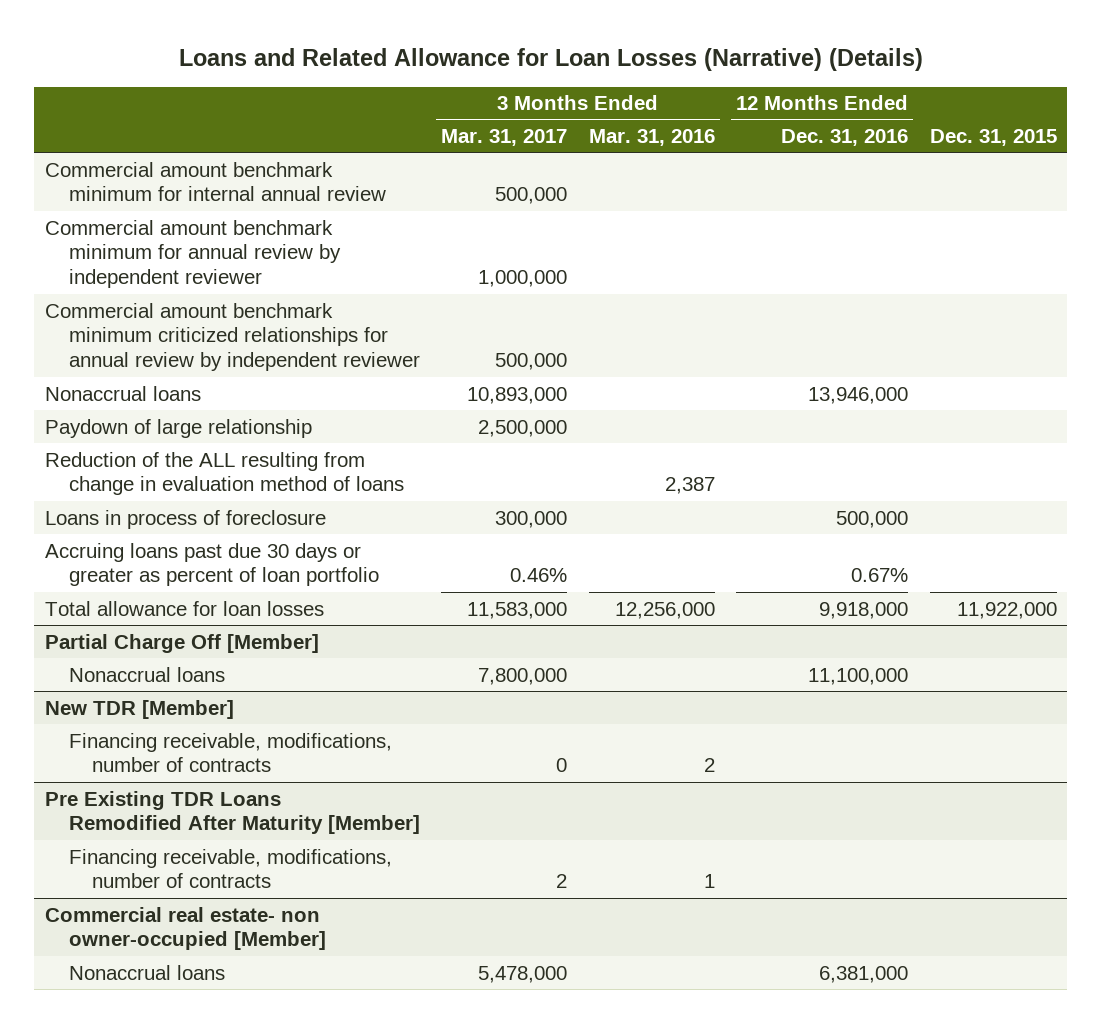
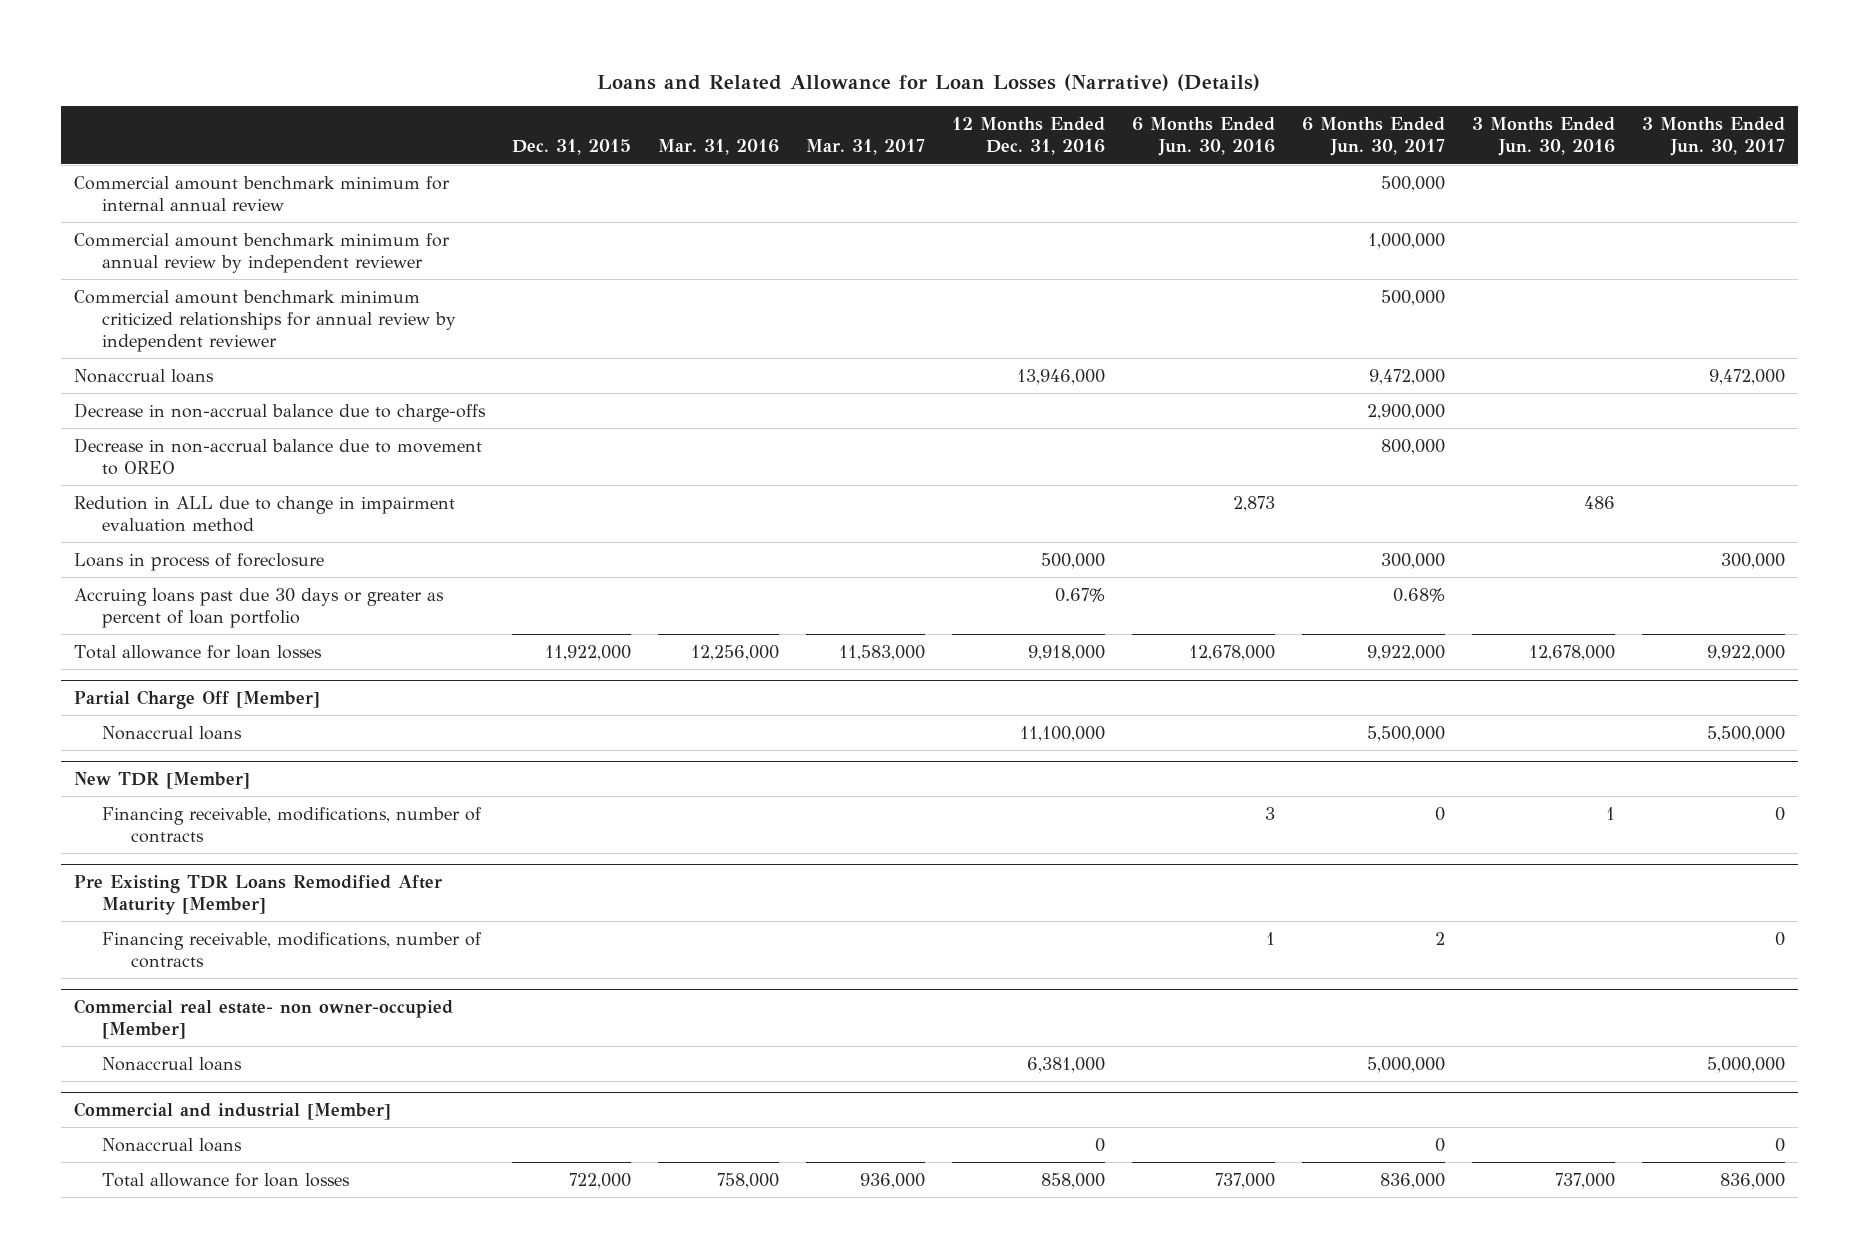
- | 3 Months Ended Mar. 31, 2017 | 3 Months Ended Mar. 31, 2016 | 12 Months Ended Dec. 31, 2016 | Dec. 31, 2015
+ | Dec. 31, 2015 | Mar. 31, 2016 | Mar. 31, 2017 | 12 Months Ended Dec. 31, 2016 | 6 Months Ended Jun. 30, 2016 | 6 Months Ended Jun. 30, 2017 | 3 Months Ended Jun. 30, 2016 | 3 Months Ended Jun. 30, 2017
- Paydown of large relationship | 2,500,000 | | |
- Reduction of the ALL resulting from change in evaluation method of loans | | 2,387 | |
+ Decrease in non-accrual balance due to charge-offs | | | | | | 2,900,000 | |
+ Decrease in non-accrual balance due to movement to OREO | | | | | | 800,000 | |
+ Redution in ALL due to change in impairment evaluation method | | | | | 2,873 | | 486 |
+ Commercial and industrial [Member]
+ Nonaccrual loans | | | | 0 | | 0 | | 0
+ Total allowance for loan losses | 722,000 | 758,000 | 936,000 | 858,000 | 737,000 | 836,000 | 737,000 | 836,000

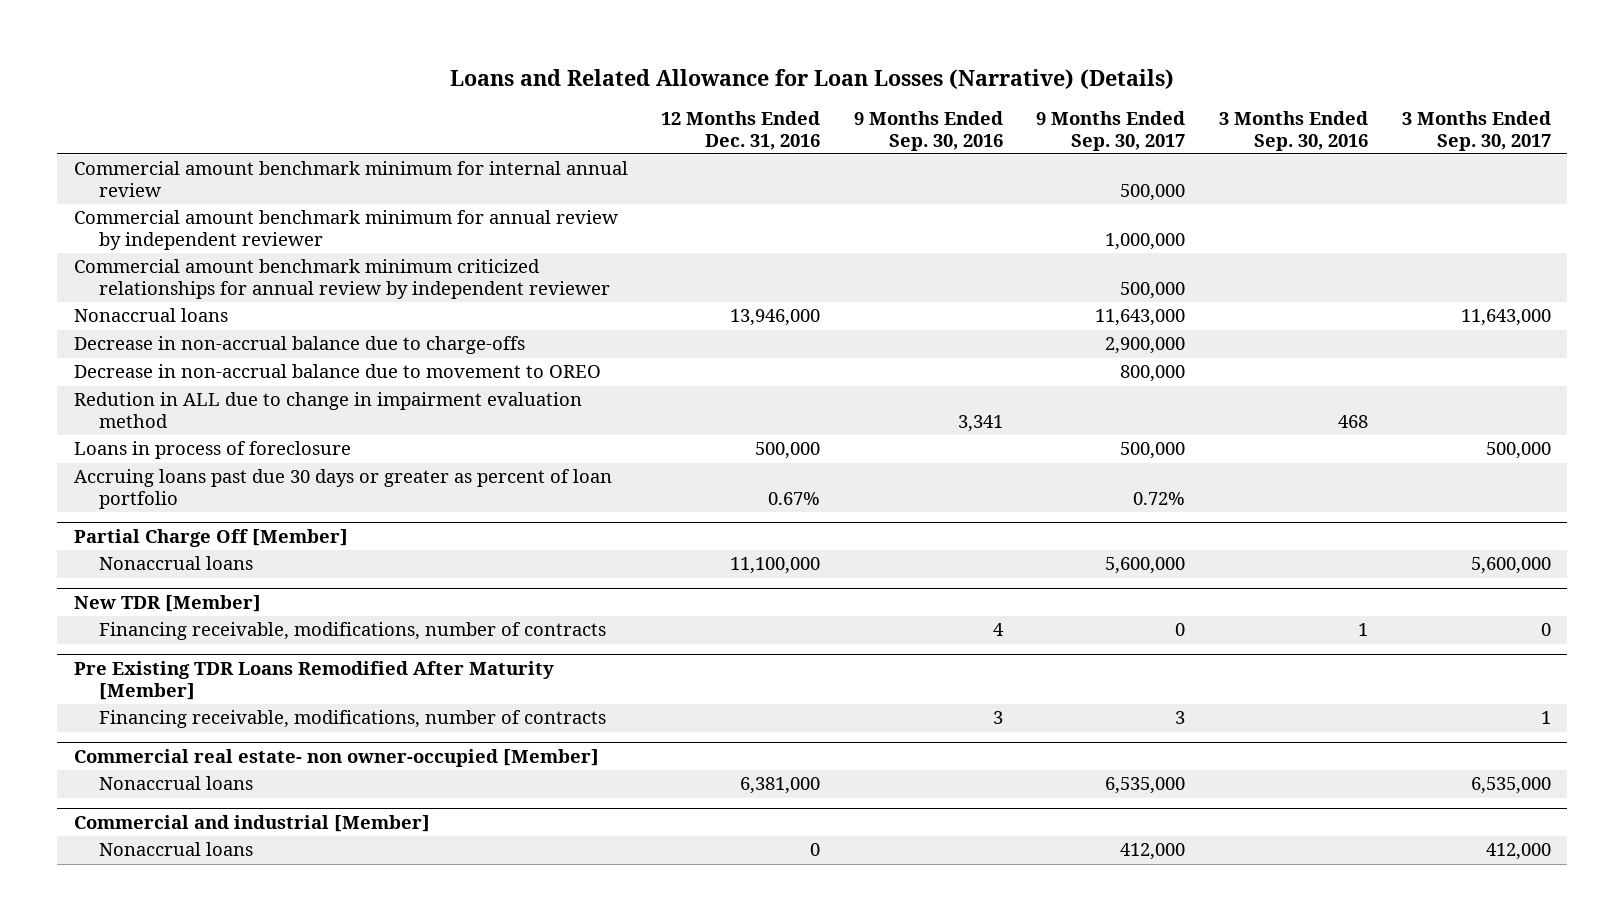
- | Dec. 31, 2015 | Mar. 31, 2016 | Mar. 31, 2017 | 12 Months Ended Dec. 31, 2016 | 6 Months Ended Jun. 30, 2016 | 6 Months Ended Jun. 30, 2017 | 3 Months Ended Jun. 30, 2016 | 3 Months Ended Jun. 30, 2017
+ | 12 Months Ended Dec. 31, 2016 | 9 Months Ended Sep. 30, 2016 | 9 Months Ended Sep. 30, 2017 | 3 Months Ended Sep. 30, 2016 | 3 Months Ended Sep. 30, 2017
- Total allowance for loan losses | 11,922,000 | 12,256,000 | 11,583,000 | 9,918,000 | 12,678,000 | 9,922,000 | 12,678,000 | 9,922,000
@ Commercial and industrial [Member]
- Total allowance for loan losses | 722,000 | 758,000 | 936,000 | 858,000 | 737,000 | 836,000 | 737,000 | 836,000

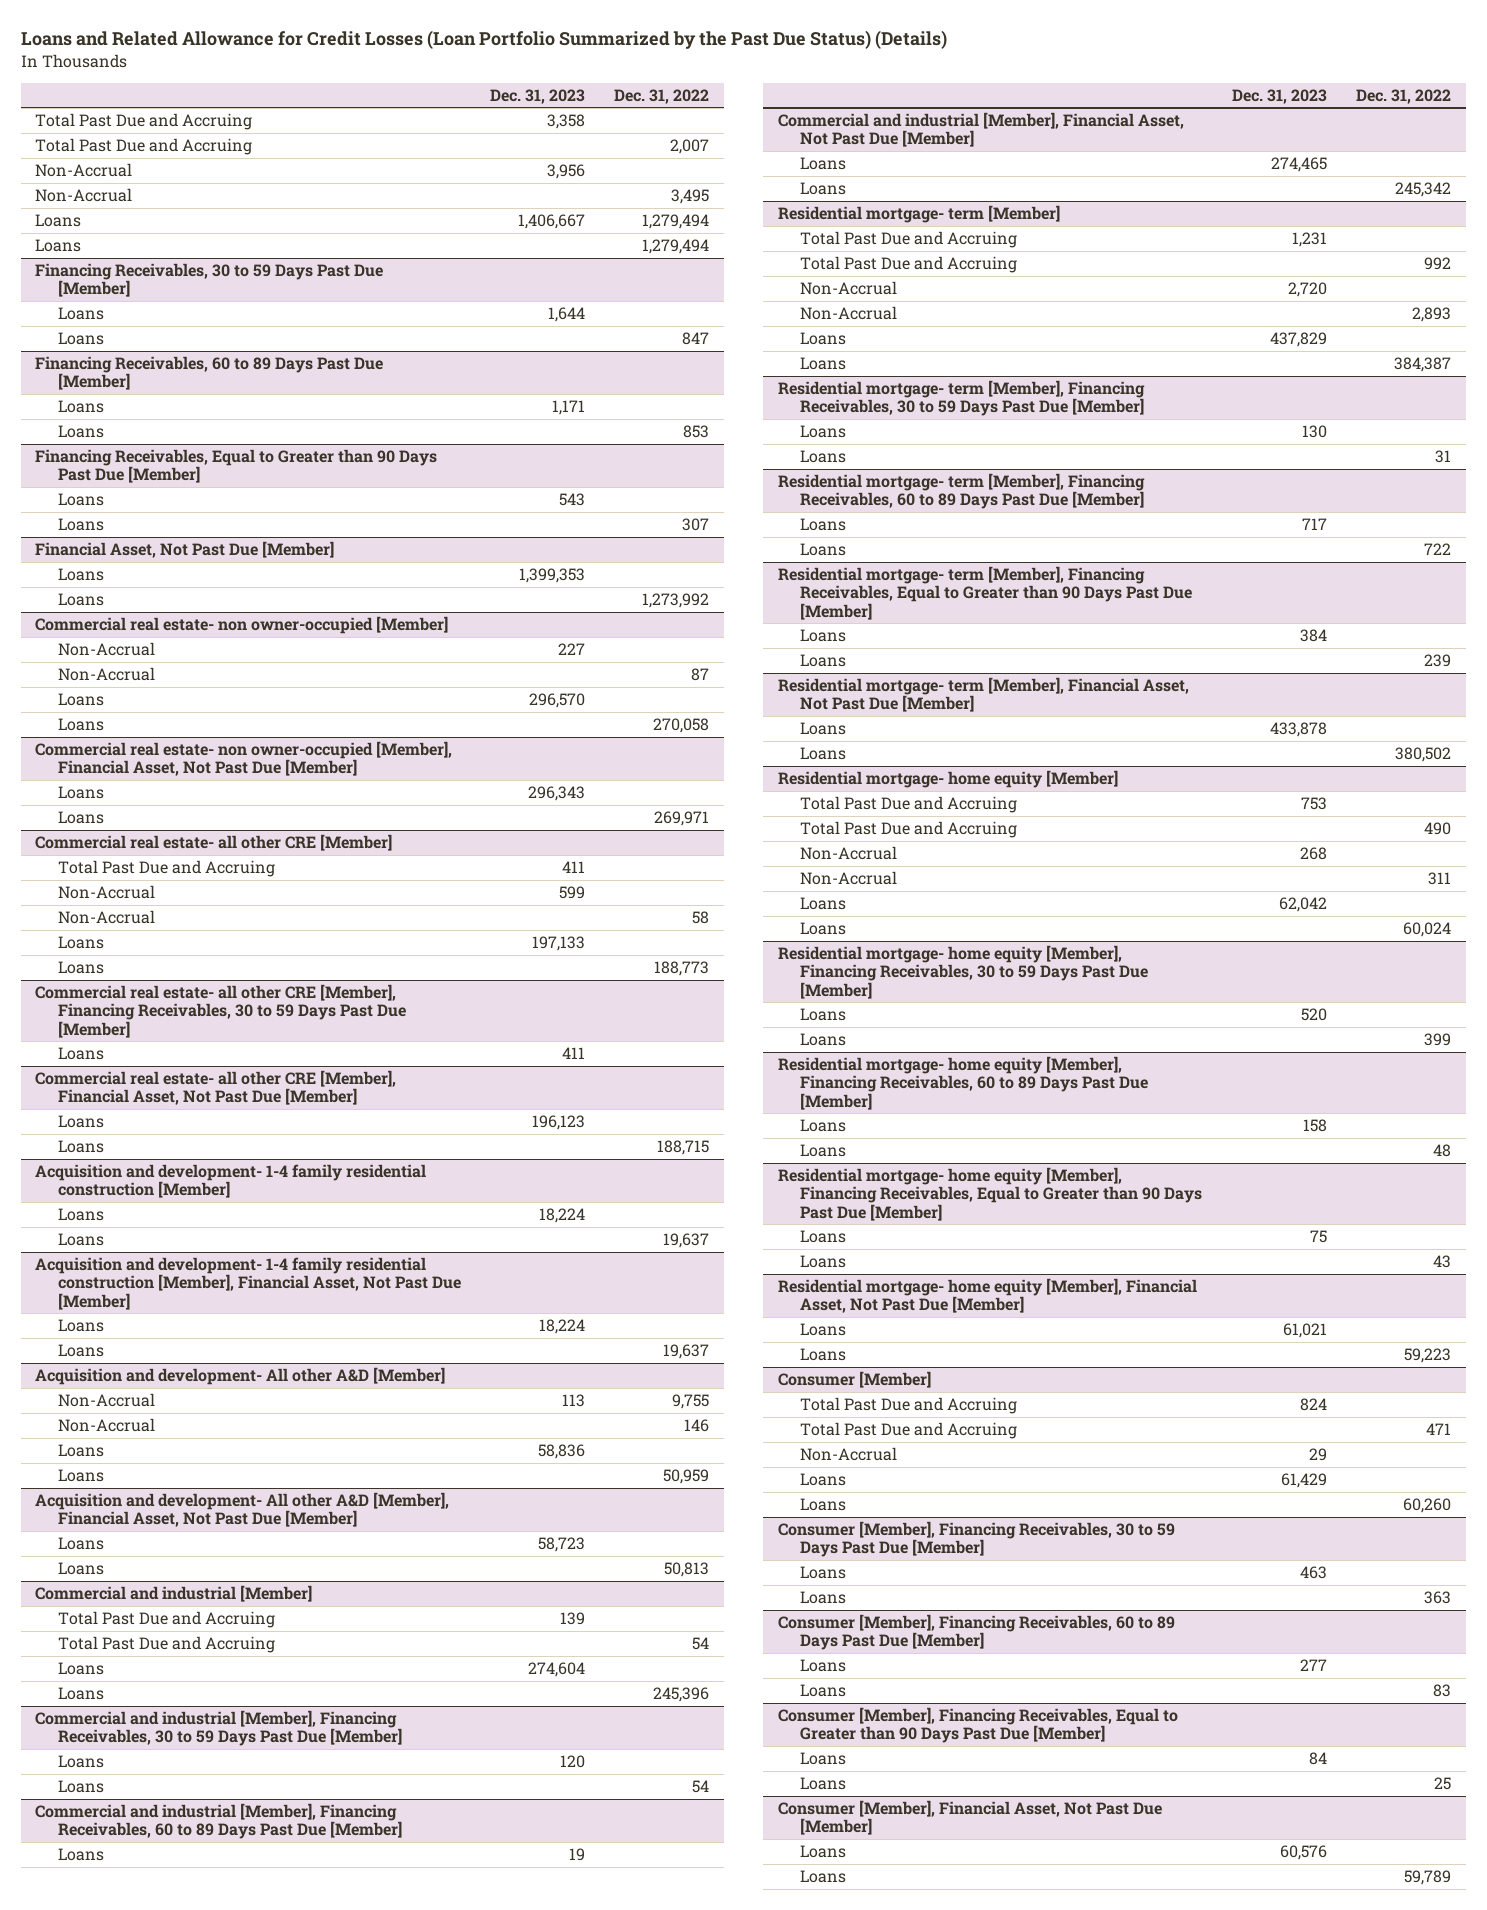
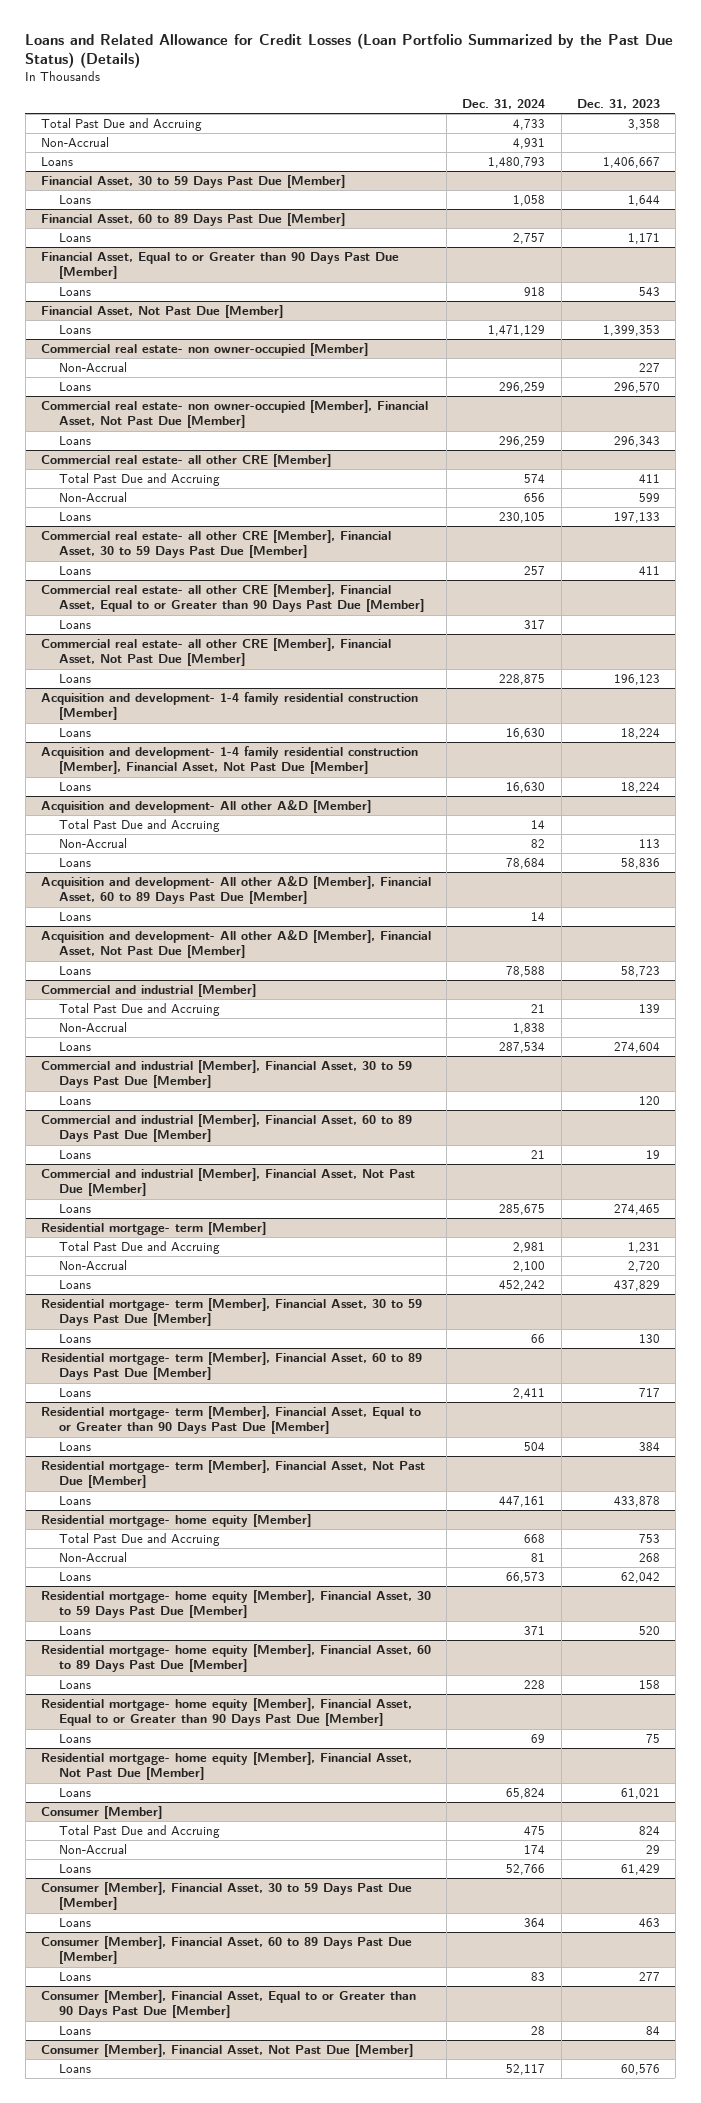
- | Dec. 31, 2023 | Dec. 31, 2022
+ | Dec. 31, 2024 | Dec. 31, 2023
- Total Past Due and Accruing | | 2,007
- Non-Accrual | 3,956 |
- Loans | | 1,279,494
- Financing Receivables, 30 to 59 Days Past Due [Member]
+ Financial Asset, 30 to 59 Days Past Due [Member]
- Loans | | 847
- Financing Receivables, 60 to 89 Days Past Due [Member]
+ Financial Asset, 60 to 89 Days Past Due [Member]
- Loans | | 853
- Financing Receivables, Equal to Greater than 90 Days Past Due [Member]
+ Financial Asset, Equal to or Greater than 90 Days Past Due [Member]
- Loans | | 307
@ Financial Asset, Not Past Due [Member]
- Loans | | 1,273,992
@ Commercial real estate- non owner-occupied [Member]
- Non-Accrual | | 87
- Loans | | 270,058
@ Commercial real estate- non owner-occupied [Member], Financial Asset, Not Past Due [Member]
- Loans | | 269,971
@ Commercial real estate- all other CRE [Member]
- Non-Accrual | | 58
- Loans | | 188,773
- Commercial real estate- all other CRE [Member], Financing Receivables, 30 to 59 Days Past Due [Member]
+ Commercial real estate- all other CRE [Member], Financial Asset, 30 to 59 Days Past Due [Member]
+ Commercial real estate- all other CRE [Member], Financial Asset, Equal to or Greater than 90 Days Past Due [Member]
+ Loans | 317 |
@ Commercial real estate- all other CRE [Member], Financial Asset, Not Past Due [Member]
- Loans | | 188,715
@ Acquisition and development- 1-4 family residential construction [Member]
- Loans | | 19,637
@ Acquisition and development- 1-4 family residential construction [Member], Financial Asset, Not Past Due [Member]
- Loans | | 19,637
@ Acquisition and development- All other A&D [Member]
+ Total Past Due and Accruing | 14 |
- Non-Accrual | | 146
- Loans | | 50,959
+ Acquisition and development- All other A&D [Member], Financial Asset, 60 to 89 Days Past Due [Member]
+ Loans | 14 |
@ Acquisition and development- All other A&D [Member], Financial Asset, Not Past Due [Member]
- Loans | | 50,813
@ Commercial and industrial [Member]
- Total Past Due and Accruing | | 54
+ Non-Accrual | 1,838 |
- Loans | | 245,396
- Commercial and industrial [Member], Financing Receivables, 30 to 59 Days Past Due [Member]
+ Commercial and industrial [Member], Financial Asset, 30 to 59 Days Past Due [Member]
- Loans | | 54
- Commercial and industrial [Member], Financing Receivables, 60 to 89 Days Past Due [Member]
+ Commercial and industrial [Member], Financial Asset, 60 to 89 Days Past Due [Member]
@ Commercial and industrial [Member], Financial Asset, Not Past Due [Member]
- Loans | | 245,342
@ Residential mortgage- term [Member]
- Total Past Due and Accruing | | 992
- Non-Accrual | | 2,893
- Loans | | 384,387
- Residential mortgage- term [Member], Financing Receivables, 30 to 59 Days Past Due [Member]
+ Residential mortgage- term [Member], Financial Asset, 30 to 59 Days Past Due [Member]
- Loans | | 31
- Residential mortgage- term [Member], Financing Receivables, 60 to 89 Days Past Due [Member]
+ Residential mortgage- term [Member], Financial Asset, 60 to 89 Days Past Due [Member]
- Loans | | 722
- Residential mortgage- term [Member], Financing Receivables, Equal to Greater than 90 Days Past Due [Member]
+ Residential mortgage- term [Member], Financial Asset, Equal to or Greater than 90 Days Past Due [Member]
- Loans | | 239
@ Residential mortgage- term [Member], Financial Asset, Not Past Due [Member]
- Loans | | 380,502
@ Residential mortgage- home equity [Member]
- Total Past Due and Accruing | | 490
- Non-Accrual | | 311
- Loans | | 60,024
- Residential mortgage- home equity [Member], Financing Receivables, 30 to 59 Days Past Due [Member]
+ Residential mortgage- home equity [Member], Financial Asset, 30 to 59 Days Past Due [Member]
- Loans | | 399
- Residential mortgage- home equity [Member], Financing Receivables, 60 to 89 Days Past Due [Member]
+ Residential mortgage- home equity [Member], Financial Asset, 60 to 89 Days Past Due [Member]
- Loans | | 48
- Residential mortgage- home equity [Member], Financing Receivables, Equal to Greater than 90 Days Past Due [Member]
+ Residential mortgage- home equity [Member], Financial Asset, Equal to or Greater than 90 Days Past Due [Member]
- Loans | | 43
@ Residential mortgage- home equity [Member], Financial Asset, Not Past Due [Member]
- Loans | | 59,223
@ Consumer [Member]
- Total Past Due and Accruing | | 471
- Loans | | 60,260
- Consumer [Member], Financing Receivables, 30 to 59 Days Past Due [Member]
+ Consumer [Member], Financial Asset, 30 to 59 Days Past Due [Member]
- Loans | | 363
- Consumer [Member], Financing Receivables, 60 to 89 Days Past Due [Member]
+ Consumer [Member], Financial Asset, 60 to 89 Days Past Due [Member]
- Loans | | 83
- Consumer [Member], Financing Receivables, Equal to Greater than 90 Days Past Due [Member]
+ Consumer [Member], Financial Asset, Equal to or Greater than 90 Days Past Due [Member]
- Loans | | 25
@ Consumer [Member], Financial Asset, Not Past Due [Member]
- Loans | | 59,789

